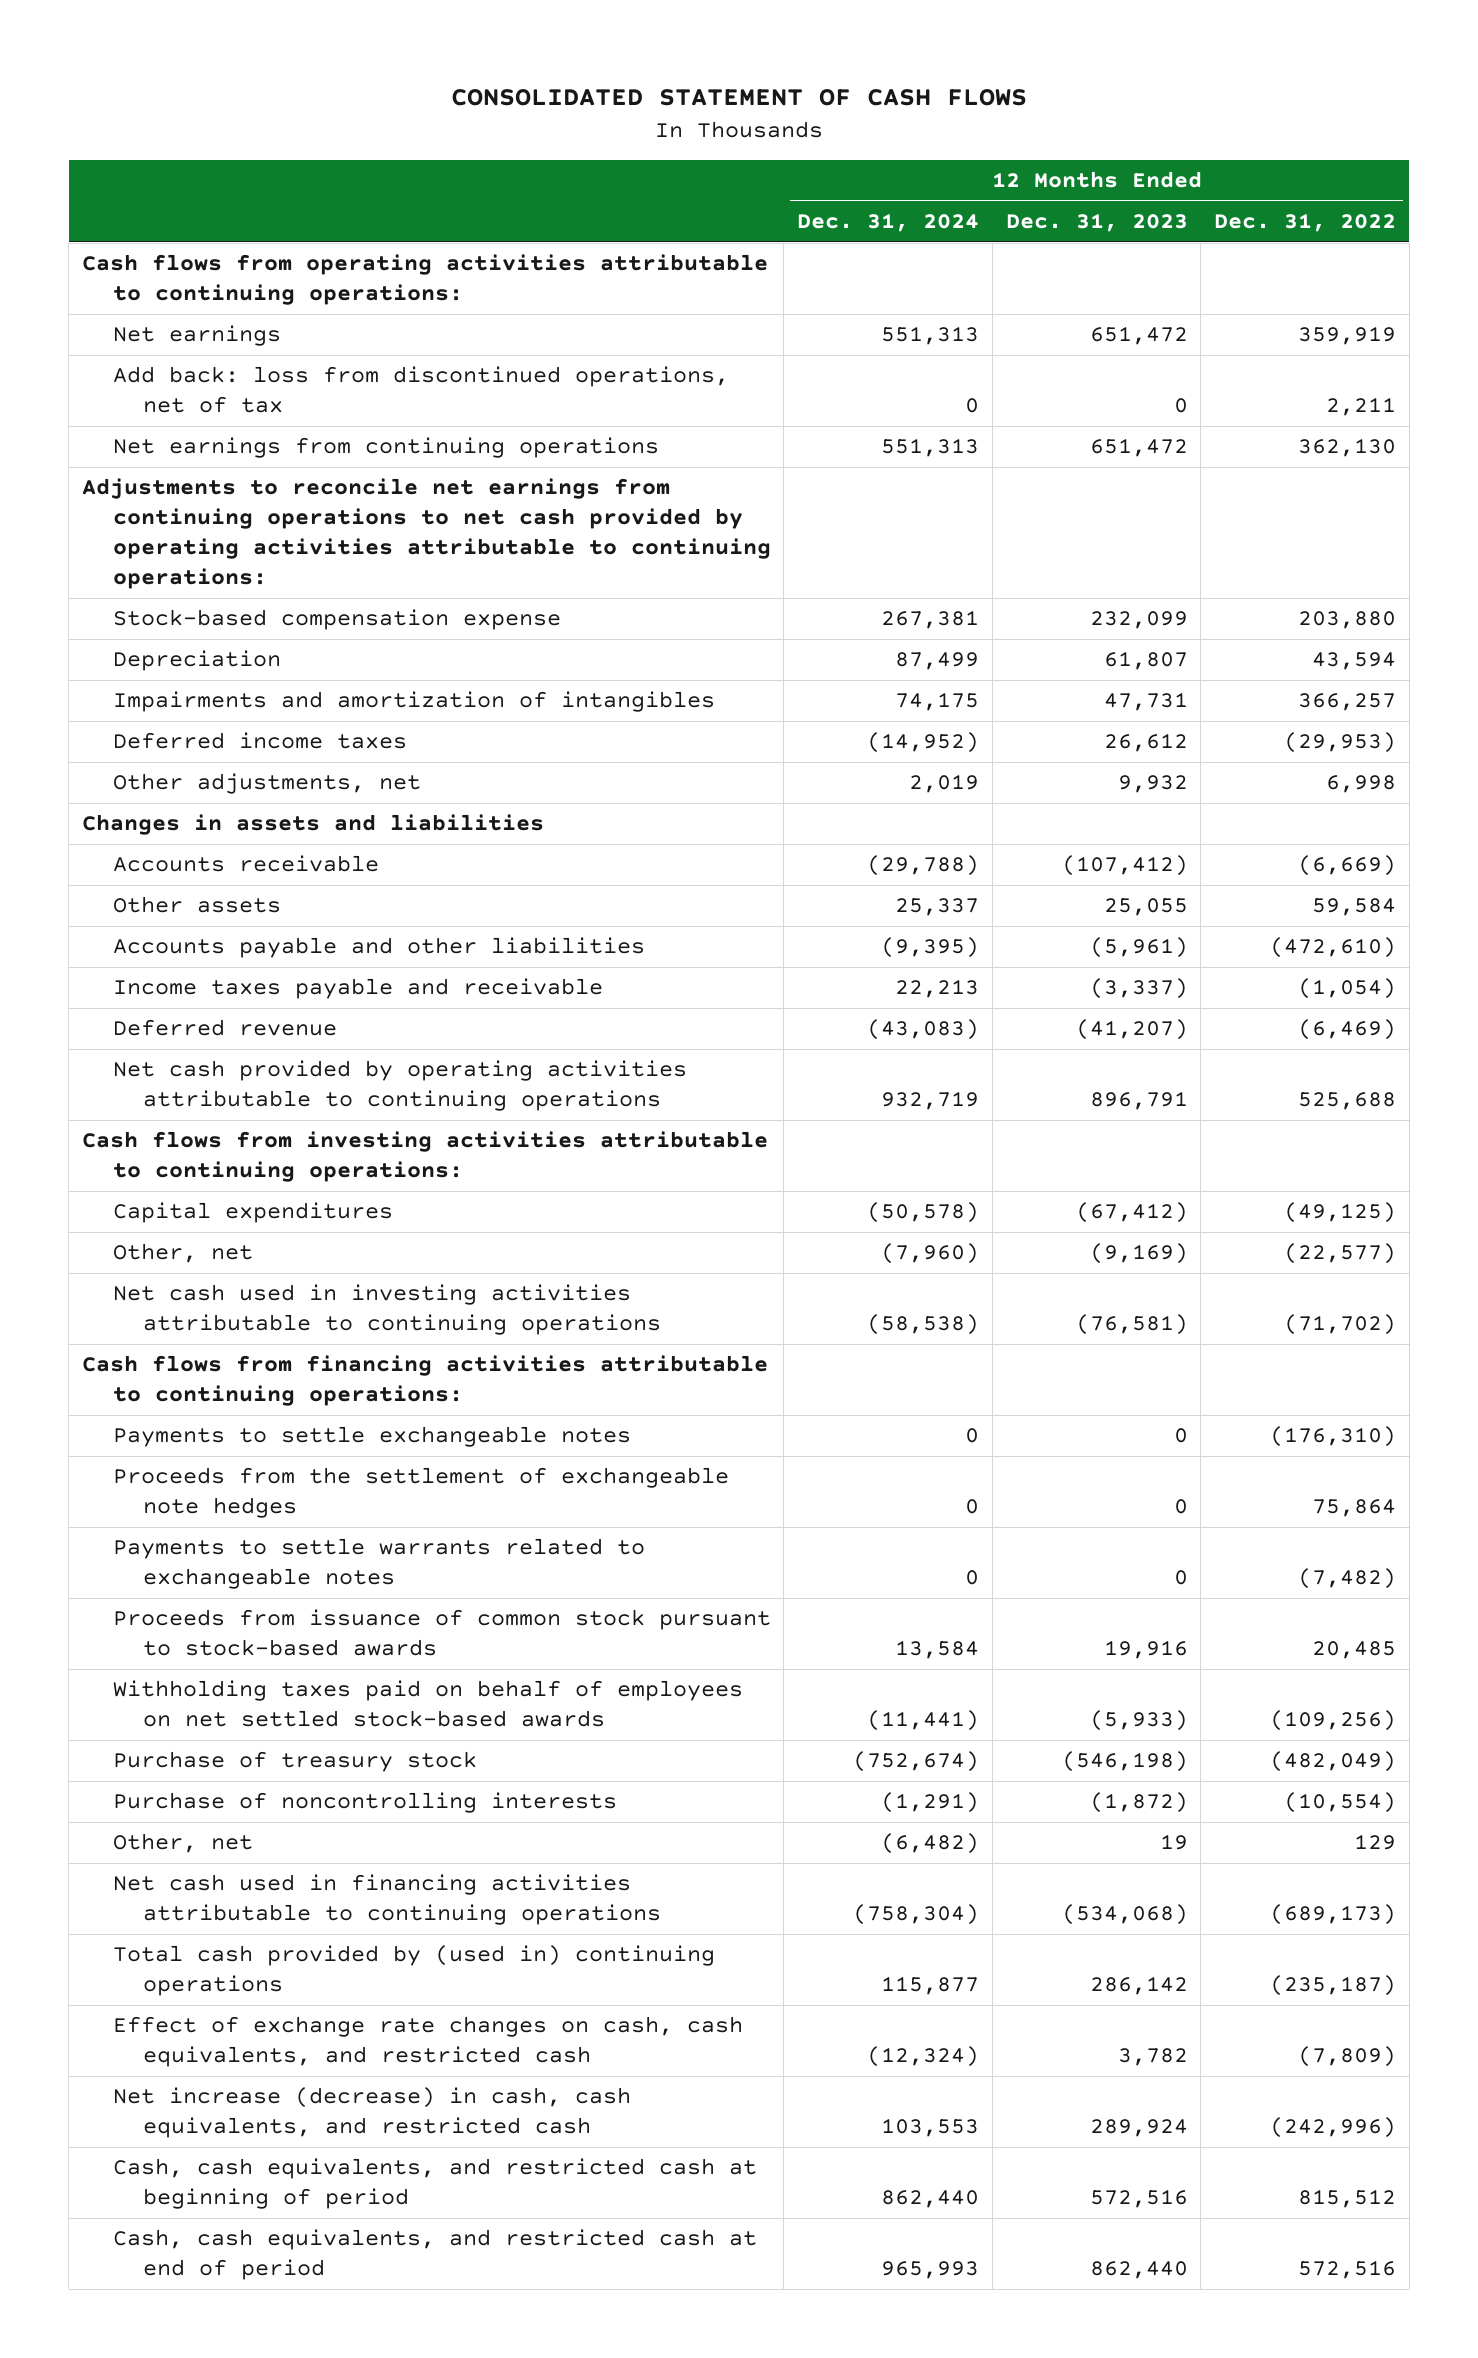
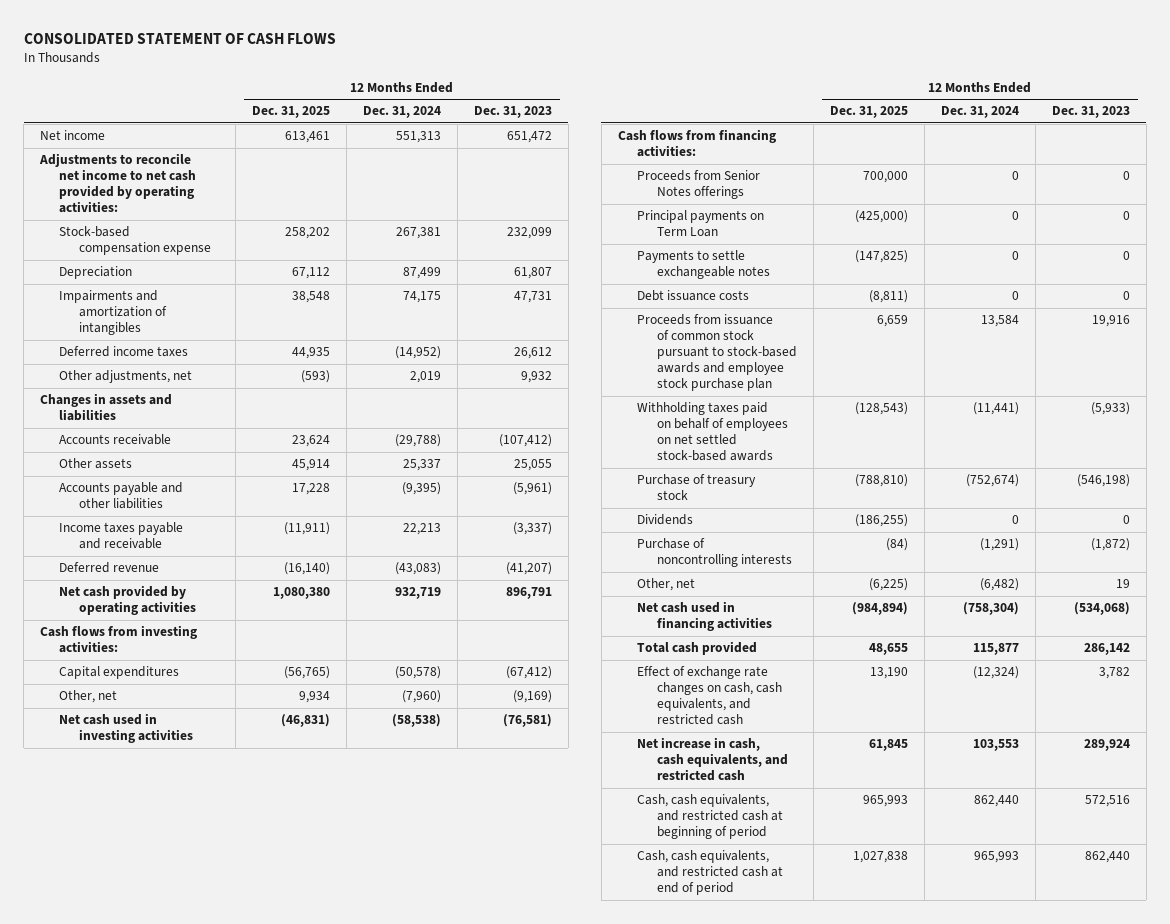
- | 12 Months Ended Dec. 31, 2024 | 12 Months Ended Dec. 31, 2023 | 12 Months Ended Dec. 31, 2022
+ | 12 Months Ended Dec. 31, 2025 | 12 Months Ended Dec. 31, 2024 | 12 Months Ended Dec. 31, 2023
- Cash flows from operating activities attributable to continuing operations:
- Net earnings | 551,313 | 651,472 | 359,919
- Add back: loss from discontinued operations, net of tax | 0 | 0 | 2,211
- Net earnings from continuing operations | 551,313 | 651,472 | 362,130
- Adjustments to reconcile net earnings from continuing operations to net cash provided by operating activities attributable to continuing operations:
+ Net income | 613,461 | 551,313 | 651,472
+ Adjustments to reconcile net income to net cash provided by operating activities:
- Net cash provided by operating activities attributable to continuing operations | 932,719 | 896,791 | 525,688
- Cash flows from investing activities attributable to continuing operations:
+ Net cash provided by operating activities | 1,080,380 | 932,719 | 896,791
+ Cash flows from investing activities:
- Net cash used in investing activities attributable to continuing operations | (58,538) | (76,581) | (71,702)
- Cash flows from financing activities attributable to continuing operations:
+ Net cash used in investing activities | (46,831) | (58,538) | (76,581)
+ Cash flows from financing activities:
+ Proceeds from Senior Notes offerings | 700,000 | 0 | 0
+ Principal payments on Term Loan | (425,000) | 0 | 0
- Proceeds from the settlement of exchangeable note hedges | 0 | 0 | 75,864
- Payments to settle warrants related to exchangeable notes | 0 | 0 | (7,482)
- Proceeds from issuance of common stock pursuant to stock-based awards | 13,584 | 19,916 | 20,485
+ Debt issuance costs | (8,811) | 0 | 0
+ Proceeds from issuance of common stock pursuant to stock-based awards and employee stock purchase plan | 6,659 | 13,584 | 19,916
+ Dividends | (186,255) | 0 | 0
- Net cash used in financing activities attributable to continuing operations | (758,304) | (534,068) | (689,173)
- Total cash provided by (used in) continuing operations | 115,877 | 286,142 | (235,187)
+ Net cash used in financing activities | (984,894) | (758,304) | (534,068)
+ Total cash provided | 48,655 | 115,877 | 286,142
- Net increase (decrease) in cash, cash equivalents, and restricted cash | 103,553 | 289,924 | (242,996)
+ Net increase in cash, cash equivalents, and restricted cash | 61,845 | 103,553 | 289,924

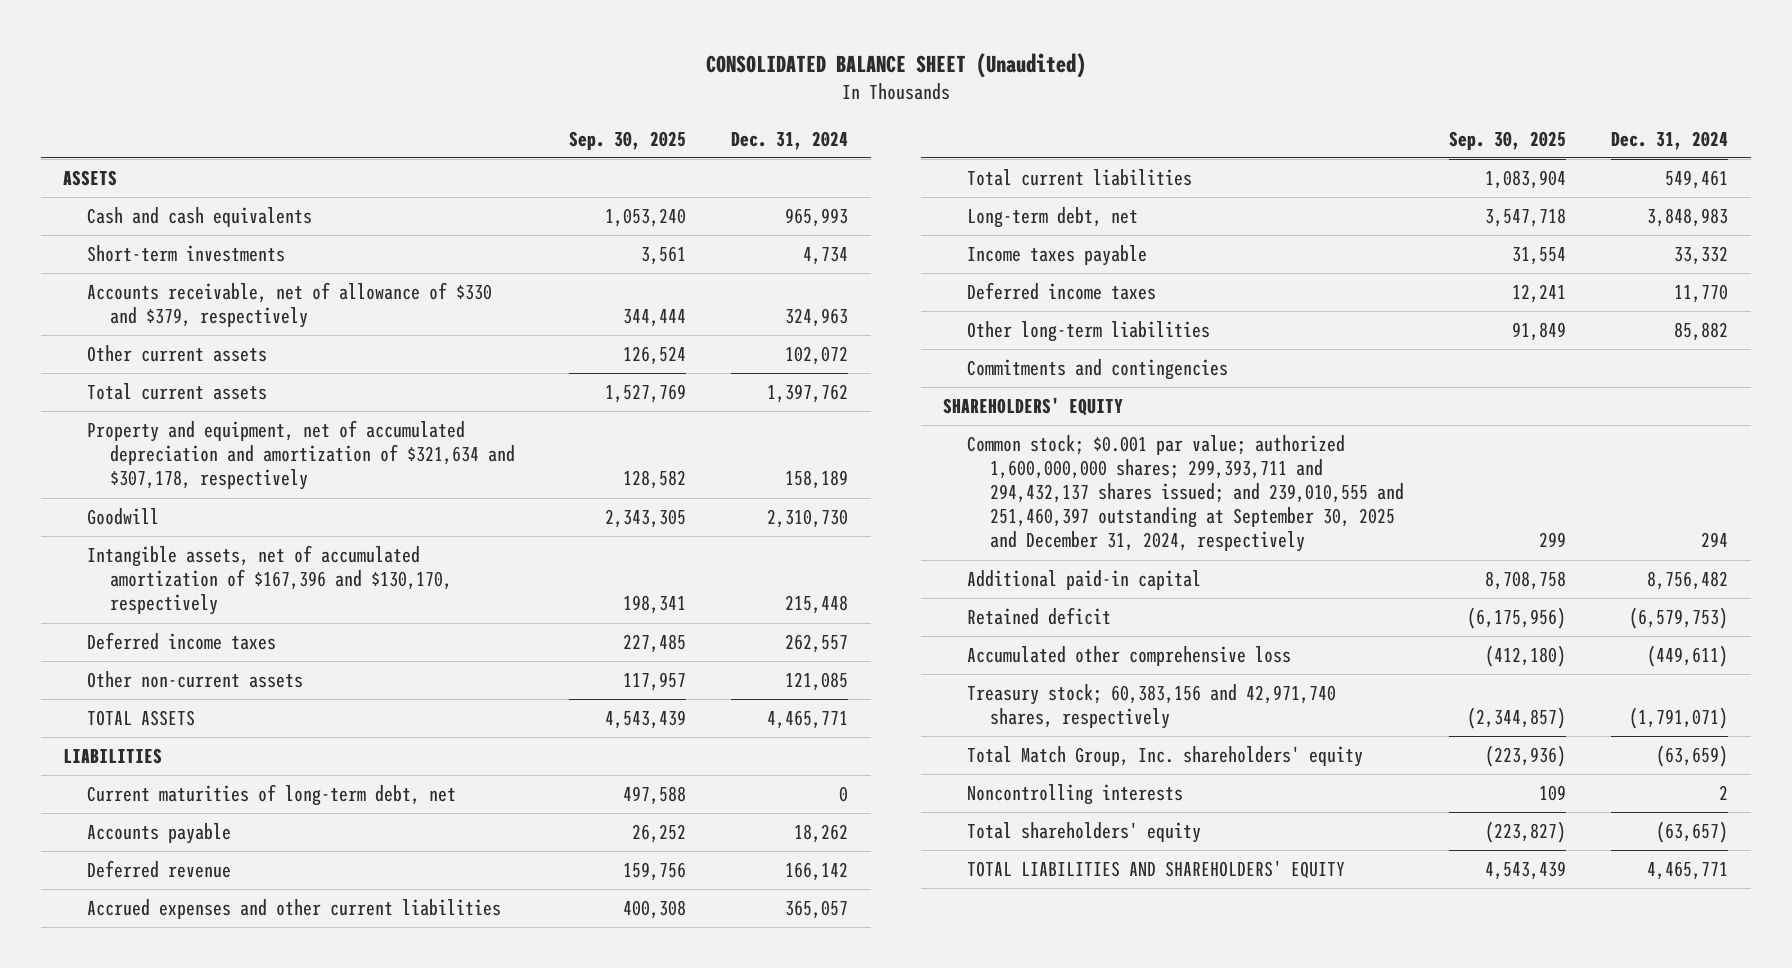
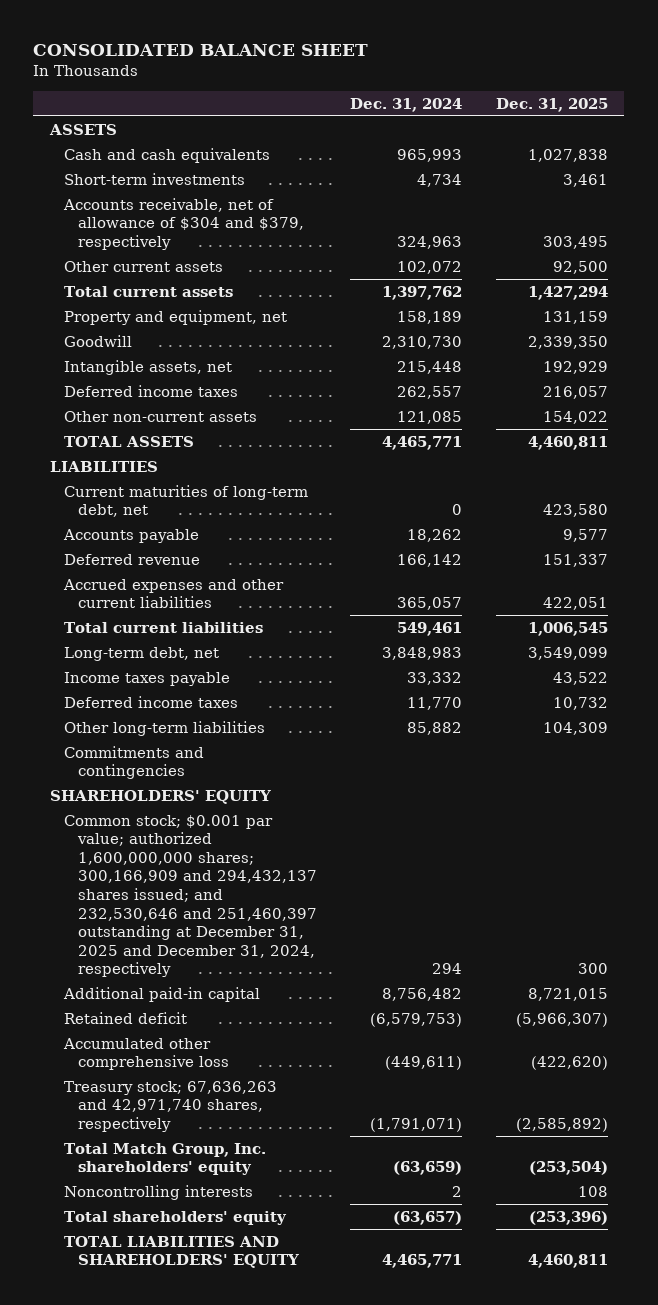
- CONSOLIDATED BALANCE SHEET (Unaudited)
+ CONSOLIDATED BALANCE SHEET
- | Sep. 30, 2025 | Dec. 31, 2024
+ | Dec. 31, 2024 | Dec. 31, 2025
- Accounts receivable, net of allowance of $330 and $379, respectively | 344,444 | 324,963
+ Accounts receivable, net of allowance of $304 and $379, respectively | 324,963 | 303,495
- Property and equipment, net of accumulated depreciation and amortization of $321,634 and $307,178, respectively | 128,582 | 158,189
+ Property and equipment, net | 158,189 | 131,159
- Intangible assets, net of accumulated amortization of $167,396 and $130,170, respectively | 198,341 | 215,448
+ Intangible assets, net | 215,448 | 192,929
- Common stock; $0.001 par value; authorized 1,600,000,000 shares; 299,393,711 and 294,432,137 shares issued; and 239,010,555 and 251,460,397 outstanding at September 30, 2025 and December 31, 2024, respectively | 299 | 294
+ Common stock; $0.001 par value; authorized 1,600,000,000 shares; 300,166,909 and 294,432,137 shares issued; and 232,530,646 and 251,460,397 outstanding at December 31, 2025 and December 31, 2024, respectively | 294 | 300
- Treasury stock; 60,383,156 and 42,971,740 shares, respectively | (2,344,857) | (1,791,071)
+ Treasury stock; 67,636,263 and 42,971,740 shares, respectively | (1,791,071) | (2,585,892)

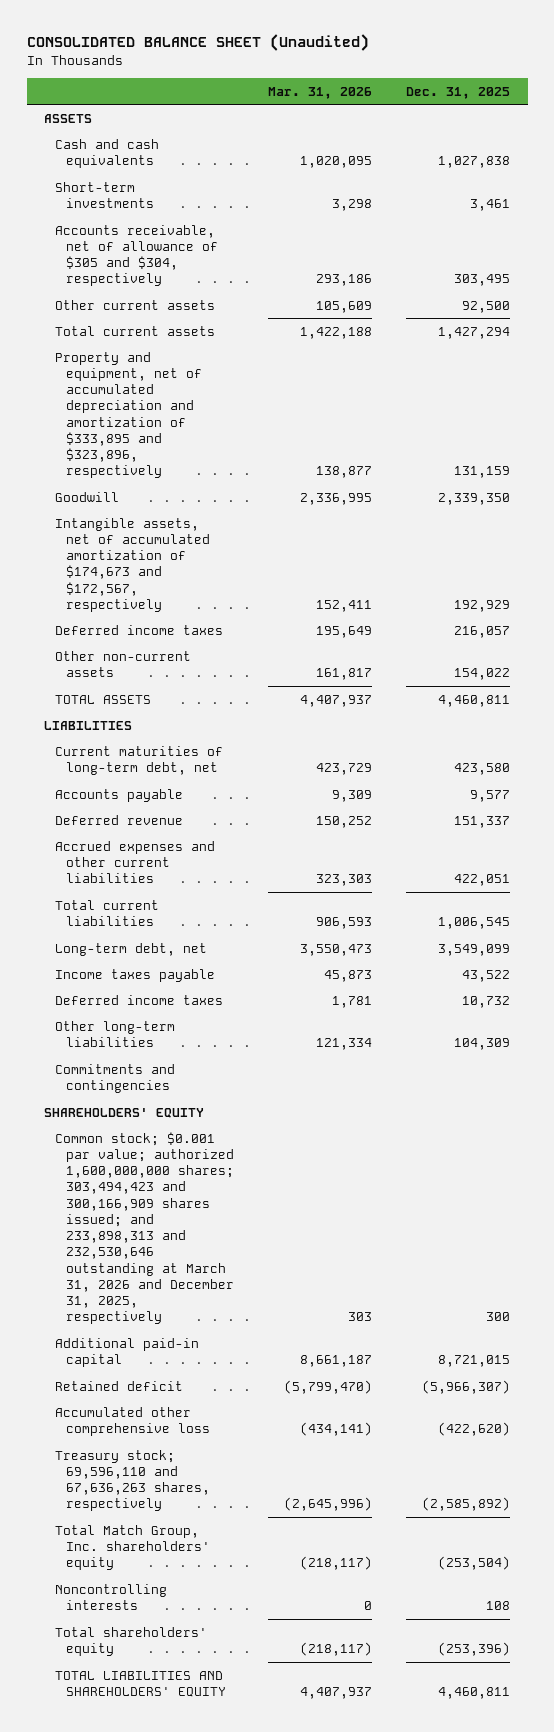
- CONSOLIDATED BALANCE SHEET
+ CONSOLIDATED BALANCE SHEET (Unaudited)
- | Dec. 31, 2024 | Dec. 31, 2025
+ | Mar. 31, 2026 | Dec. 31, 2025
- Accounts receivable, net of allowance of $304 and $379, respectively | 324,963 | 303,495
+ Accounts receivable, net of allowance of $305 and $304, respectively | 293,186 | 303,495
- Property and equipment, net | 158,189 | 131,159
+ Property and equipment, net of accumulated depreciation and amortization of $333,895 and $323,896, respectively | 138,877 | 131,159
- Intangible assets, net | 215,448 | 192,929
+ Intangible assets, net of accumulated amortization of $174,673 and $172,567, respectively | 152,411 | 192,929
- Common stock; $0.001 par value; authorized 1,600,000,000 shares; 300,166,909 and 294,432,137 shares issued; and 232,530,646 and 251,460,397 outstanding at December 31, 2025 and December 31, 2024, respectively | 294 | 300
+ Common stock; $0.001 par value; authorized 1,600,000,000 shares; 303,494,423 and 300,166,909 shares issued; and 233,898,313 and 232,530,646 outstanding at March 31, 2026 and December 31, 2025, respectively | 303 | 300
- Treasury stock; 67,636,263 and 42,971,740 shares, respectively | (1,791,071) | (2,585,892)
+ Treasury stock; 69,596,110 and 67,636,263 shares, respectively | (2,645,996) | (2,585,892)

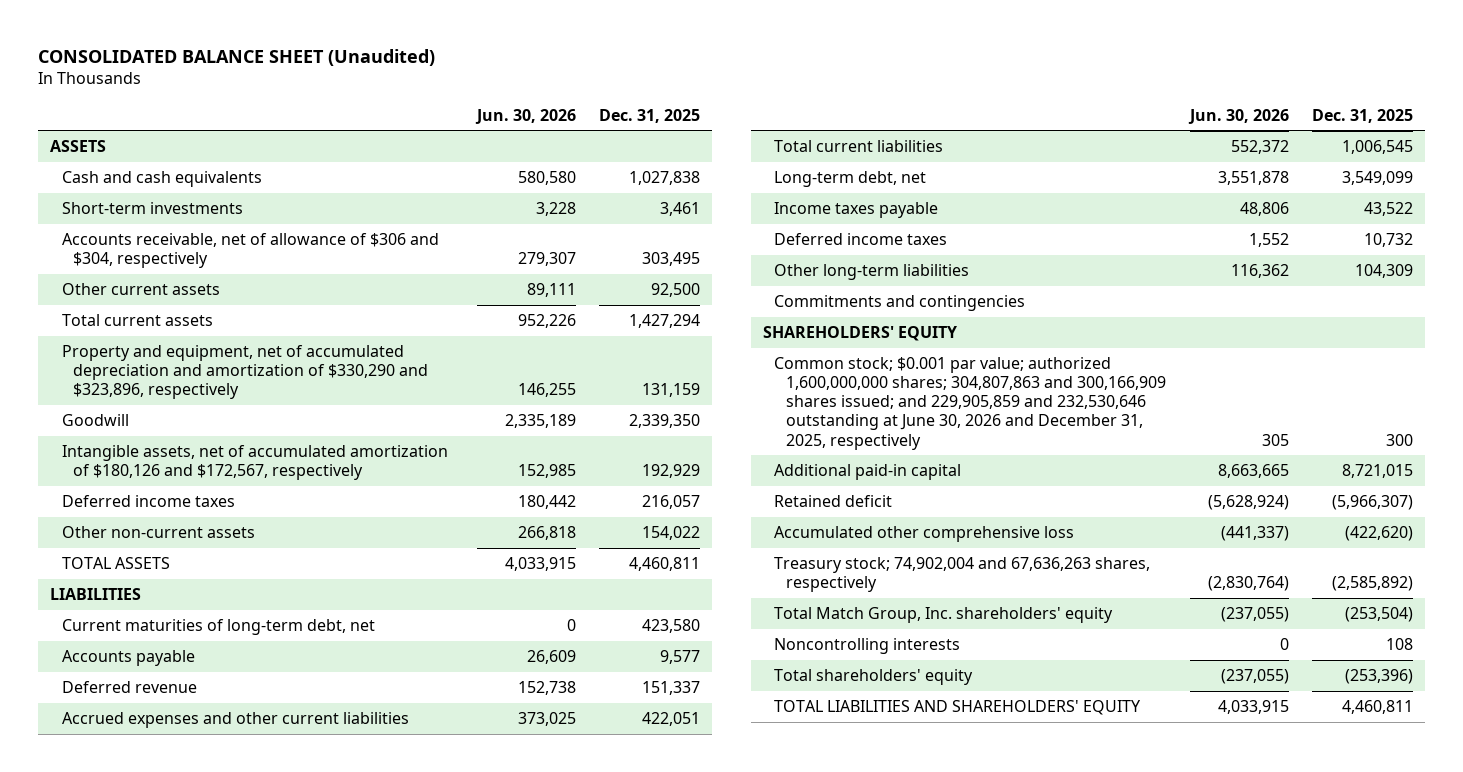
- | Mar. 31, 2026 | Dec. 31, 2025
+ | Jun. 30, 2026 | Dec. 31, 2025
- Accounts receivable, net of allowance of $305 and $304, respectively | 293,186 | 303,495
+ Accounts receivable, net of allowance of $306 and $304, respectively | 279,307 | 303,495
- Property and equipment, net of accumulated depreciation and amortization of $333,895 and $323,896, respectively | 138,877 | 131,159
+ Property and equipment, net of accumulated depreciation and amortization of $330,290 and $323,896, respectively | 146,255 | 131,159
- Intangible assets, net of accumulated amortization of $174,673 and $172,567, respectively | 152,411 | 192,929
+ Intangible assets, net of accumulated amortization of $180,126 and $172,567, respectively | 152,985 | 192,929
- Common stock; $0.001 par value; authorized 1,600,000,000 shares; 303,494,423 and 300,166,909 shares issued; and 233,898,313 and 232,530,646 outstanding at March 31, 2026 and December 31, 2025, respectively | 303 | 300
+ Common stock; $0.001 par value; authorized 1,600,000,000 shares; 304,807,863 and 300,166,909 shares issued; and 229,905,859 and 232,530,646 outstanding at June 30, 2026 and December 31, 2025, respectively | 305 | 300
- Treasury stock; 69,596,110 and 67,636,263 shares, respectively | (2,645,996) | (2,585,892)
+ Treasury stock; 74,902,004 and 67,636,263 shares, respectively | (2,830,764) | (2,585,892)

